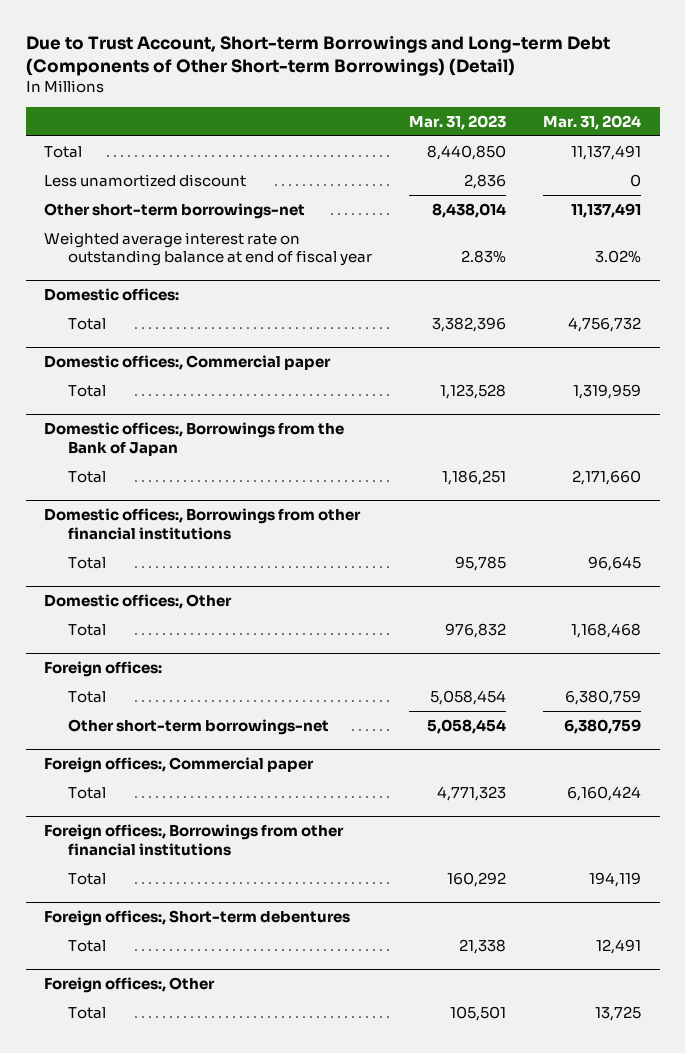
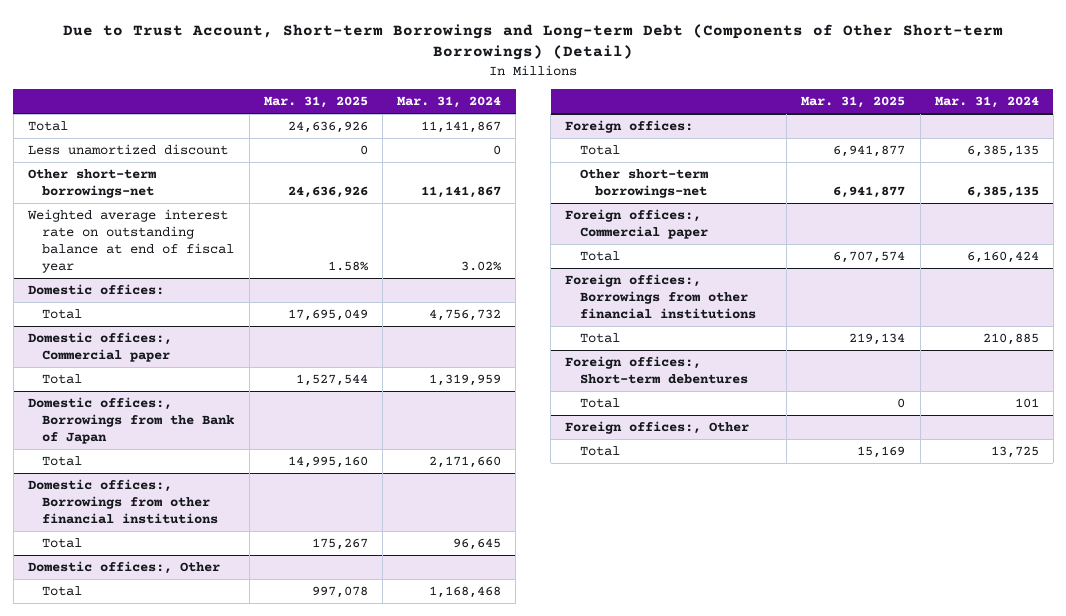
- | Mar. 31, 2023 | Mar. 31, 2024
+ | Mar. 31, 2025 | Mar. 31, 2024
- Total | 8,440,850 | 11,137,491
+ Total | 24,636,926 | 11,141,867
- Other short-term borrowings-net | 8,438,014 | 11,137,491
+ Other short-term borrowings-net | 24,636,926 | 11,141,867
@ Foreign offices:
- Total | 5,058,454 | 6,380,759
- Other short-term borrowings-net | 5,058,454 | 6,380,759
+ Total | 6,941,877 | 6,385,135
+ Other short-term borrowings-net | 6,941,877 | 6,385,135
@ Foreign offices:, Borrowings from other financial institutions
- Total | 160,292 | 194,119
+ Total | 219,134 | 210,885
@ Foreign offices:, Short-term debentures
- Total | 21,338 | 12,491
+ Total | 0 | 101

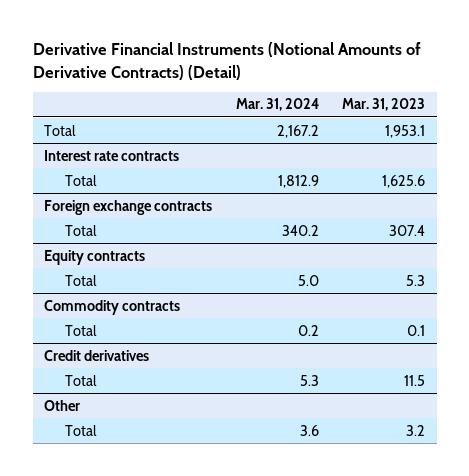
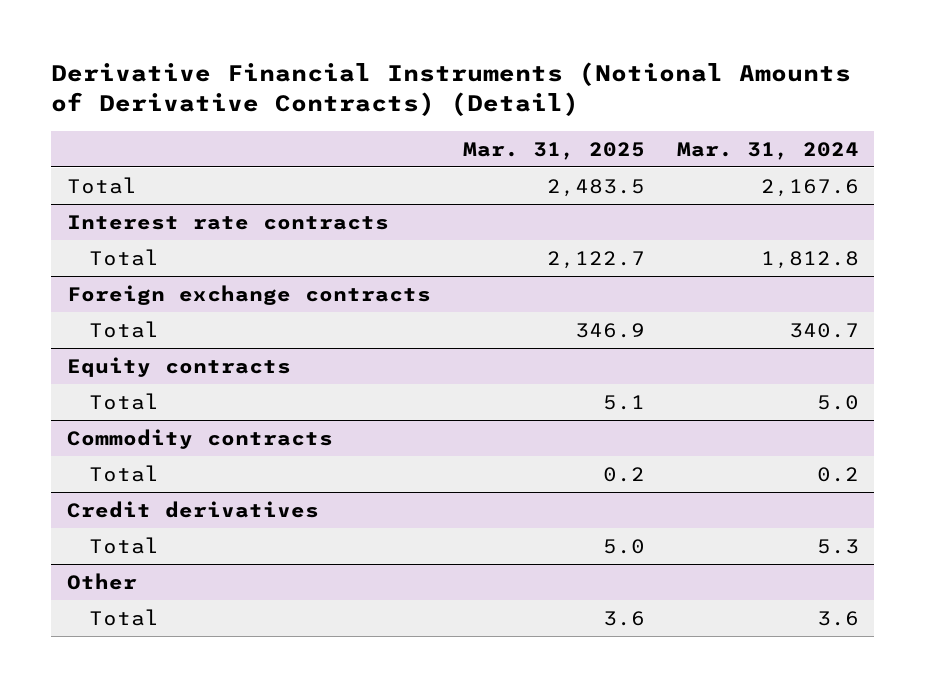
- | Mar. 31, 2024 | Mar. 31, 2023
+ | Mar. 31, 2025 | Mar. 31, 2024
- Total | 2,167.2 | 1,953.1
+ Total | 2,483.5 | 2,167.6
@ Interest rate contracts
- Total | 1,812.9 | 1,625.6
+ Total | 2,122.7 | 1,812.8
@ Foreign exchange contracts
- Total | 340.2 | 307.4
+ Total | 346.9 | 340.7

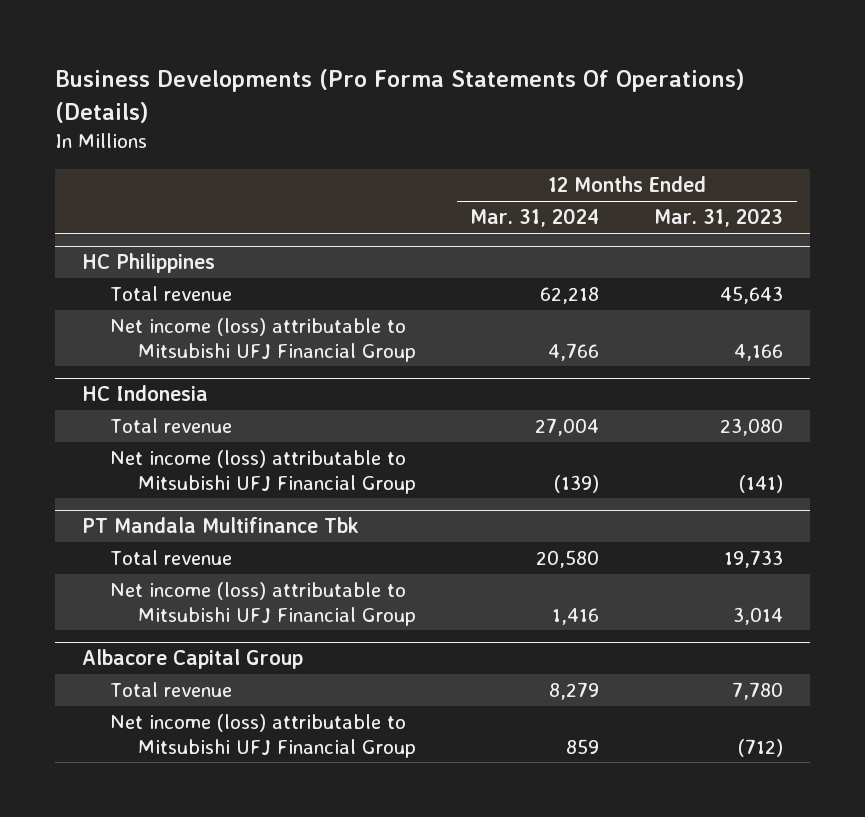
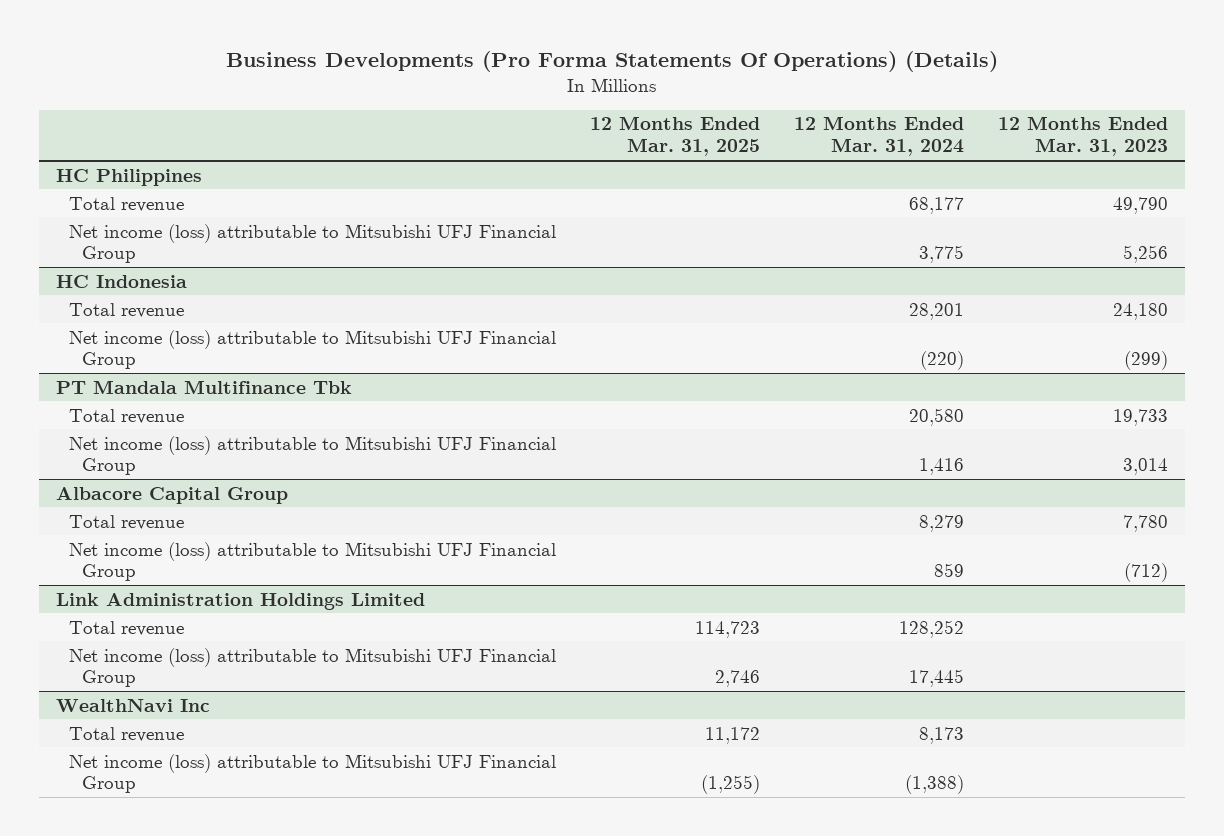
- | 12 Months Ended Mar. 31, 2024 | 12 Months Ended Mar. 31, 2023
+ | 12 Months Ended Mar. 31, 2025 | 12 Months Ended Mar. 31, 2024 | 12 Months Ended Mar. 31, 2023
@ HC Philippines
- Total revenue | 62,218 | 45,643
- Net income (loss) attributable to Mitsubishi UFJ Financial Group | 4,766 | 4,166
+ Total revenue | | 68,177 | 49,790
+ Net income (loss) attributable to Mitsubishi UFJ Financial Group | | 3,775 | 5,256
@ HC Indonesia
- Total revenue | 27,004 | 23,080
- Net income (loss) attributable to Mitsubishi UFJ Financial Group | (139) | (141)
+ Total revenue | | 28,201 | 24,180
+ Net income (loss) attributable to Mitsubishi UFJ Financial Group | | (220) | (299)
+ Link Administration Holdings Limited
+ Total revenue | 114,723 | 128,252 |
+ Net income (loss) attributable to Mitsubishi UFJ Financial Group | 2,746 | 17,445 |
+ WealthNavi Inc
+ Total revenue | 11,172 | 8,173 |
+ Net income (loss) attributable to Mitsubishi UFJ Financial Group | (1,255) | (1,388) |

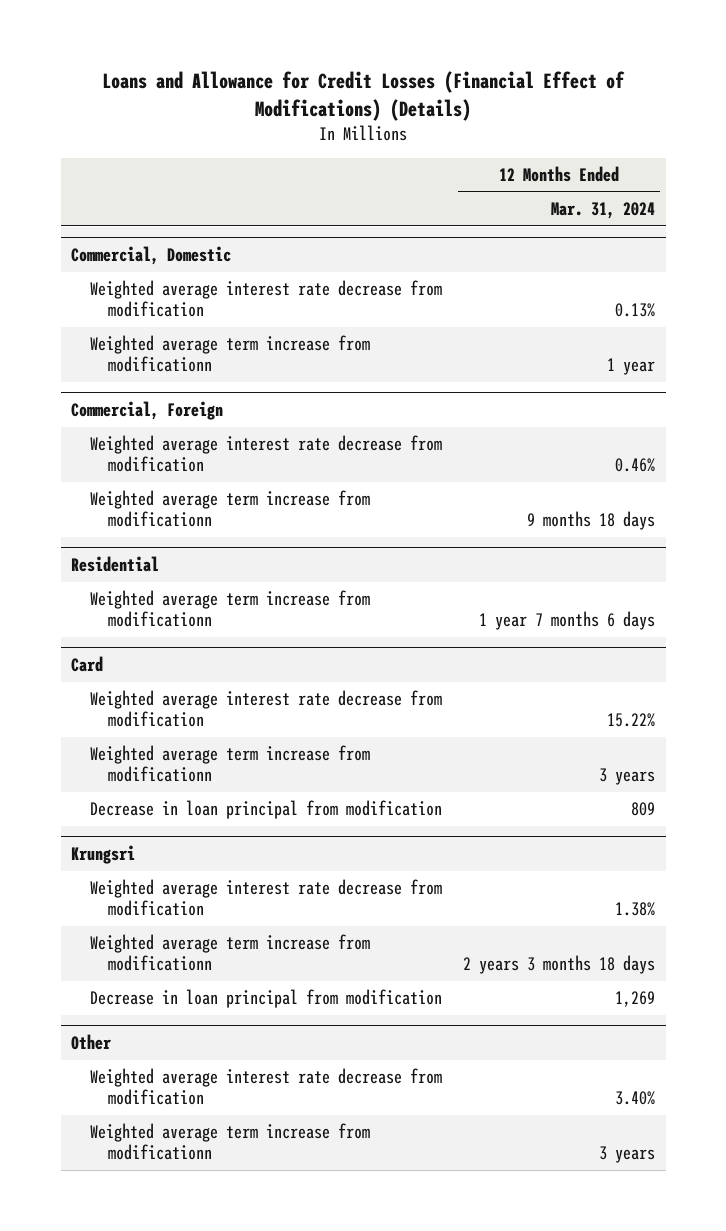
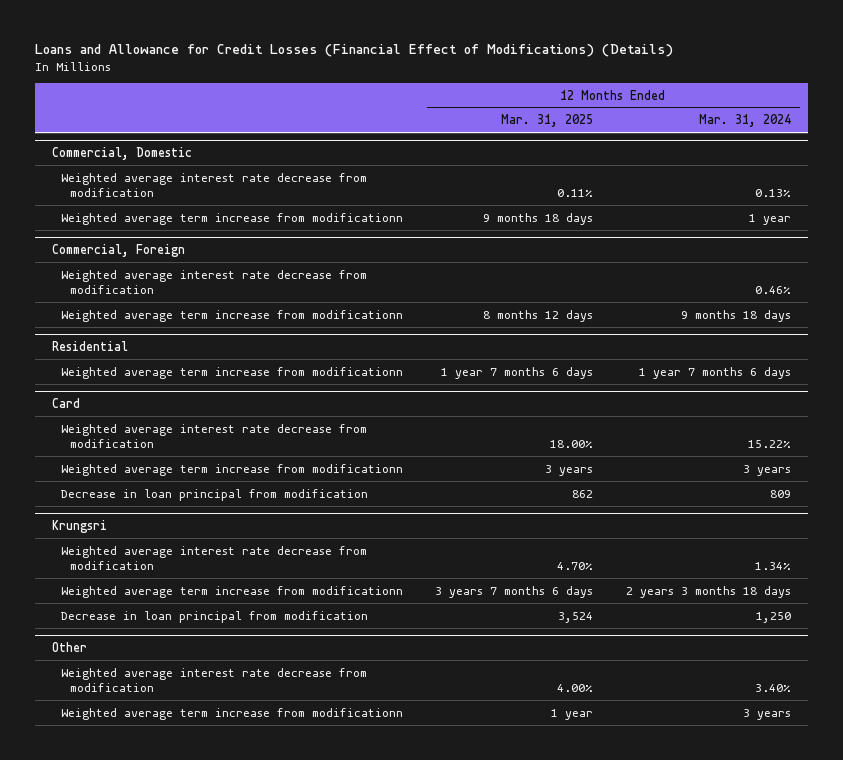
- | 12 Months Ended Mar. 31, 2024
+ | 12 Months Ended Mar. 31, 2025 | 12 Months Ended Mar. 31, 2024
@ Krungsri
- Weighted average interest rate decrease from modification | 1.38%
+ Weighted average interest rate decrease from modification | 4.70% | 1.34%
- Decrease in loan principal from modification | 1,269
+ Decrease in loan principal from modification | 3,524 | 1,250

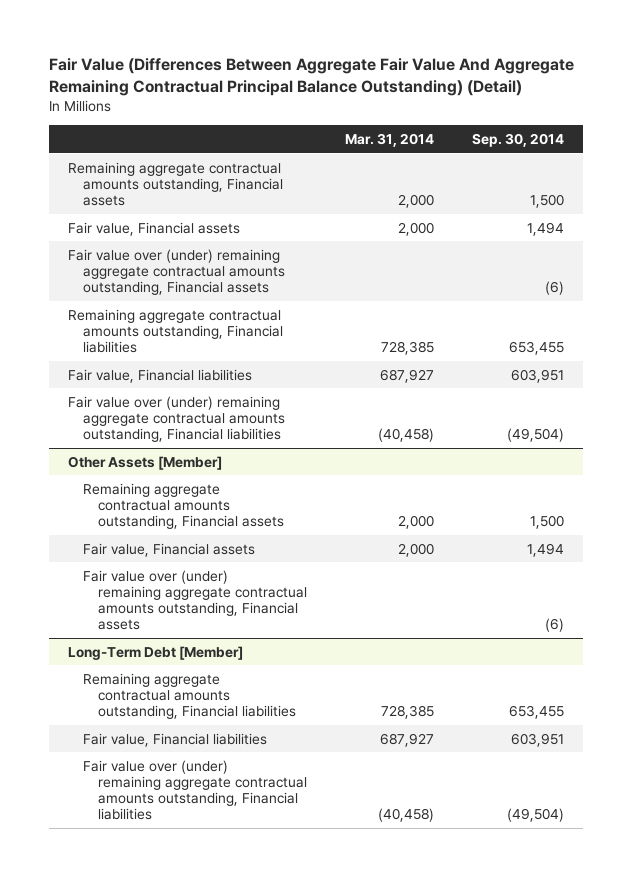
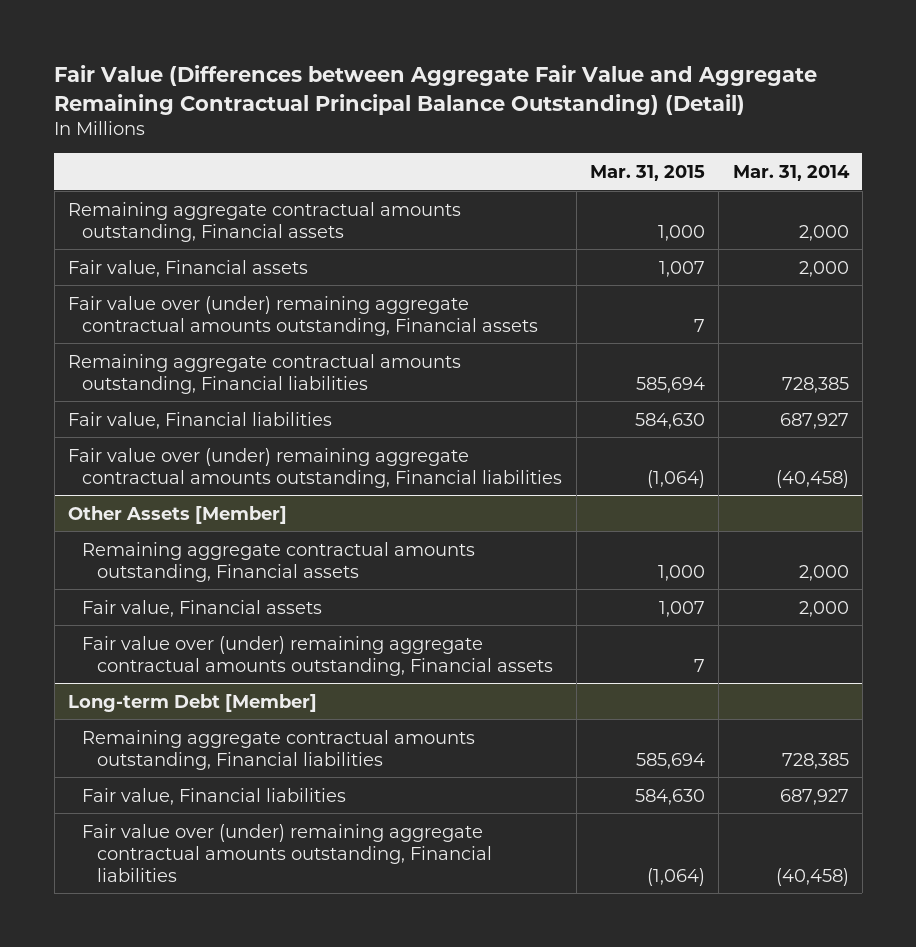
- Fair Value (Differences Between Aggregate Fair Value And Aggregate Remaining Contractual Principal Balance Outstanding) (Detail)
+ Fair Value (Differences between Aggregate Fair Value and Aggregate Remaining Contractual Principal Balance Outstanding) (Detail)
- | Mar. 31, 2014 | Sep. 30, 2014
+ | Mar. 31, 2015 | Mar. 31, 2014
- Long-Term Debt [Member]
+ Long-term Debt [Member]

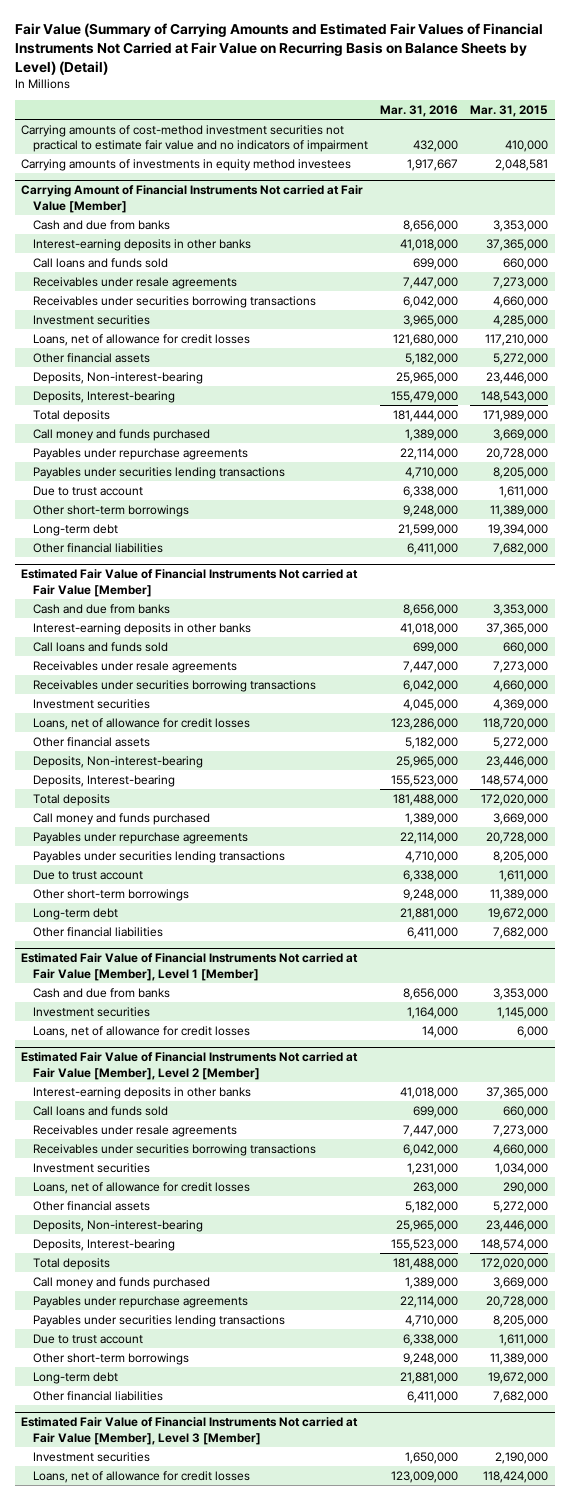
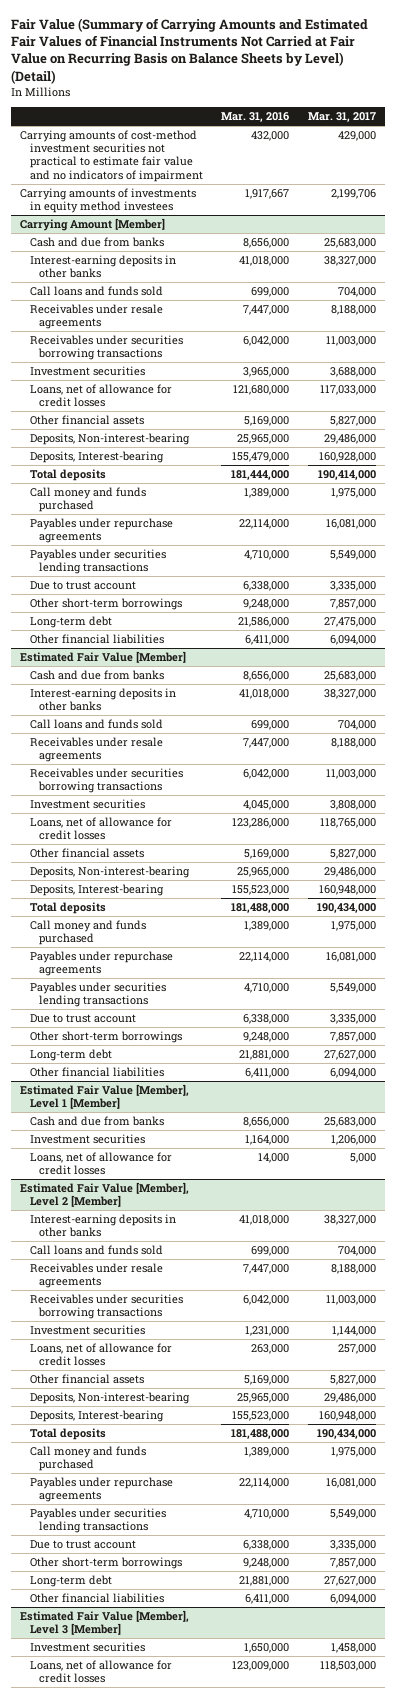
- | Mar. 31, 2016 | Mar. 31, 2015
+ | Mar. 31, 2016 | Mar. 31, 2017
- Carrying Amount of Financial Instruments Not carried at Fair Value [Member]
+ Carrying Amount [Member]
- Other financial assets | 5,182,000 | 5,272,000
+ Other financial assets | 5,169,000 | 5,827,000
- Long-term debt | 21,599,000 | 19,394,000
+ Long-term debt | 21,586,000 | 27,475,000
- Estimated Fair Value of Financial Instruments Not carried at Fair Value [Member]
+ Estimated Fair Value [Member]
- Other financial assets | 5,182,000 | 5,272,000
+ Other financial assets | 5,169,000 | 5,827,000
- Estimated Fair Value of Financial Instruments Not carried at Fair Value [Member], Level 1 [Member]
+ Estimated Fair Value [Member], Level 1 [Member]
- Estimated Fair Value of Financial Instruments Not carried at Fair Value [Member], Level 2 [Member]
+ Estimated Fair Value [Member], Level 2 [Member]
- Other financial assets | 5,182,000 | 5,272,000
+ Other financial assets | 5,169,000 | 5,827,000
- Estimated Fair Value of Financial Instruments Not carried at Fair Value [Member], Level 3 [Member]
+ Estimated Fair Value [Member], Level 3 [Member]

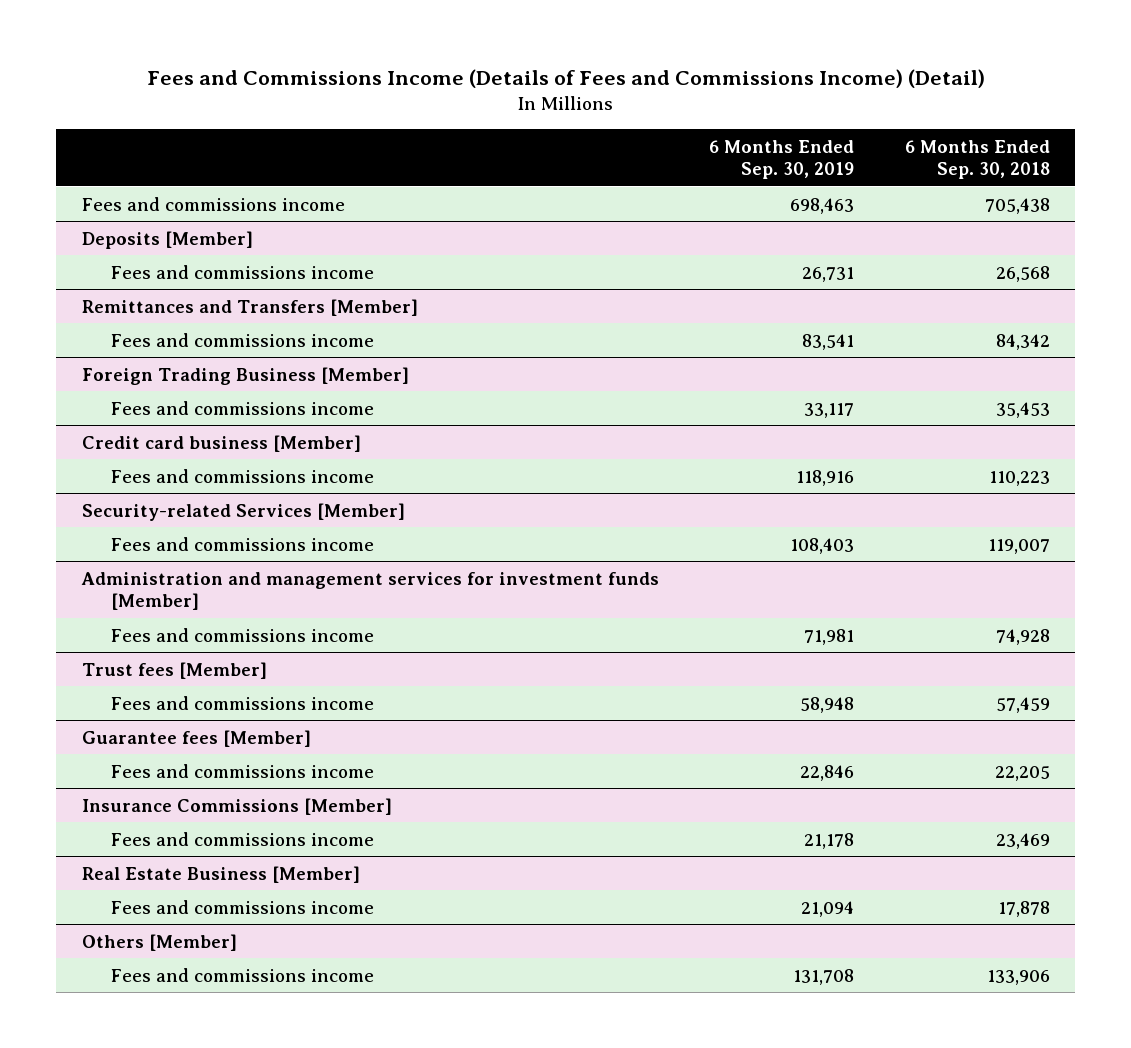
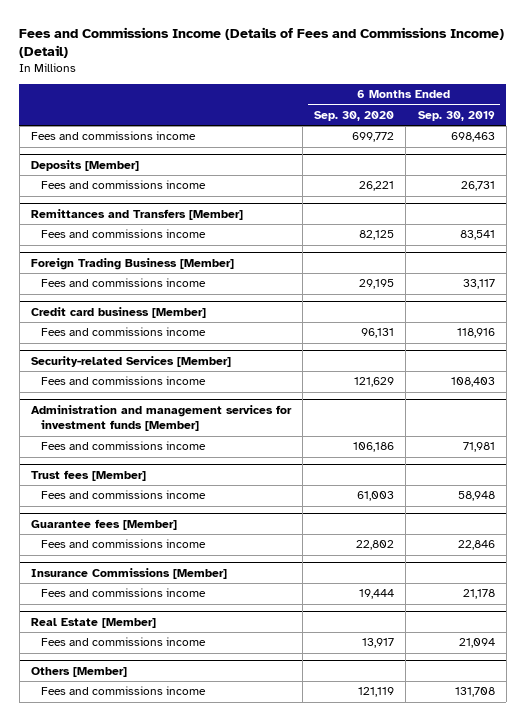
- | 6 Months Ended Sep. 30, 2019 | 6 Months Ended Sep. 30, 2018
+ | 6 Months Ended Sep. 30, 2020 | 6 Months Ended Sep. 30, 2019
- Real Estate Business [Member]
+ Real Estate [Member]

